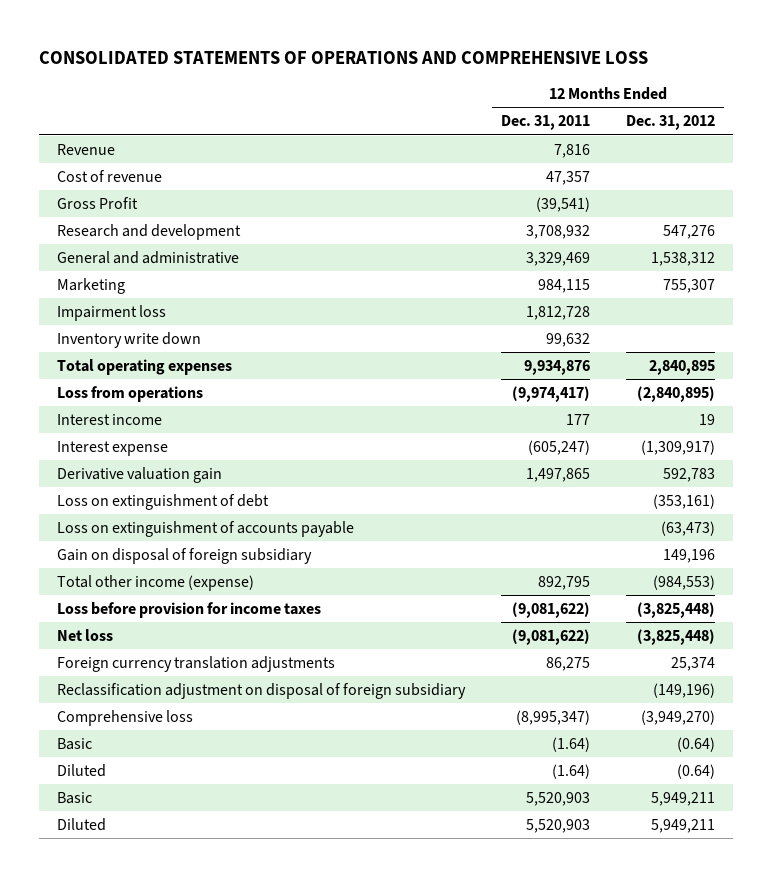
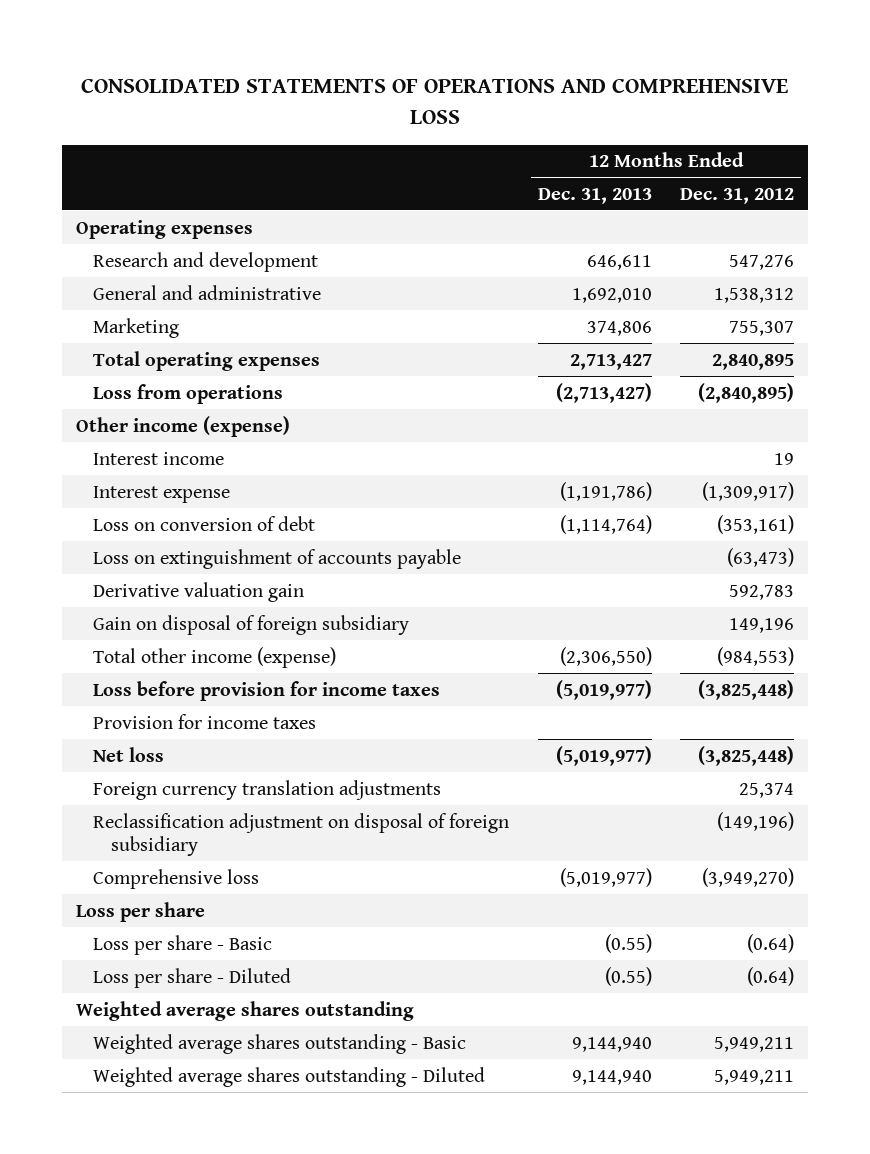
- | 12 Months Ended Dec. 31, 2011 | 12 Months Ended Dec. 31, 2012
+ | 12 Months Ended Dec. 31, 2013 | 12 Months Ended Dec. 31, 2012
- Revenue | 7,816 |
- Cost of revenue | 47,357 |
- Gross Profit | (39,541) |
+ Operating expenses
- Impairment loss | 1,812,728 |
- Inventory write down | 99,632 |
+ Other income (expense)
- Loss on extinguishment of debt | | (353,161)
+ Loss on conversion of debt | (1,114,764) | (353,161)
moved down: Derivative valuation gain | | 592,783
+ Provision for income taxes
- Basic | (1.64) | (0.64)
- Diluted | (1.64) | (0.64)
- Basic | 5,520,903 | 5,949,211
- Diluted | 5,520,903 | 5,949,211
+ Loss per share
+ Loss per share - Basic | (0.55) | (0.64)
+ Loss per share - Diluted | (0.55) | (0.64)
+ Weighted average shares outstanding
+ Weighted average shares outstanding - Basic | 9,144,940 | 5,949,211
+ Weighted average shares outstanding - Diluted | 9,144,940 | 5,949,211

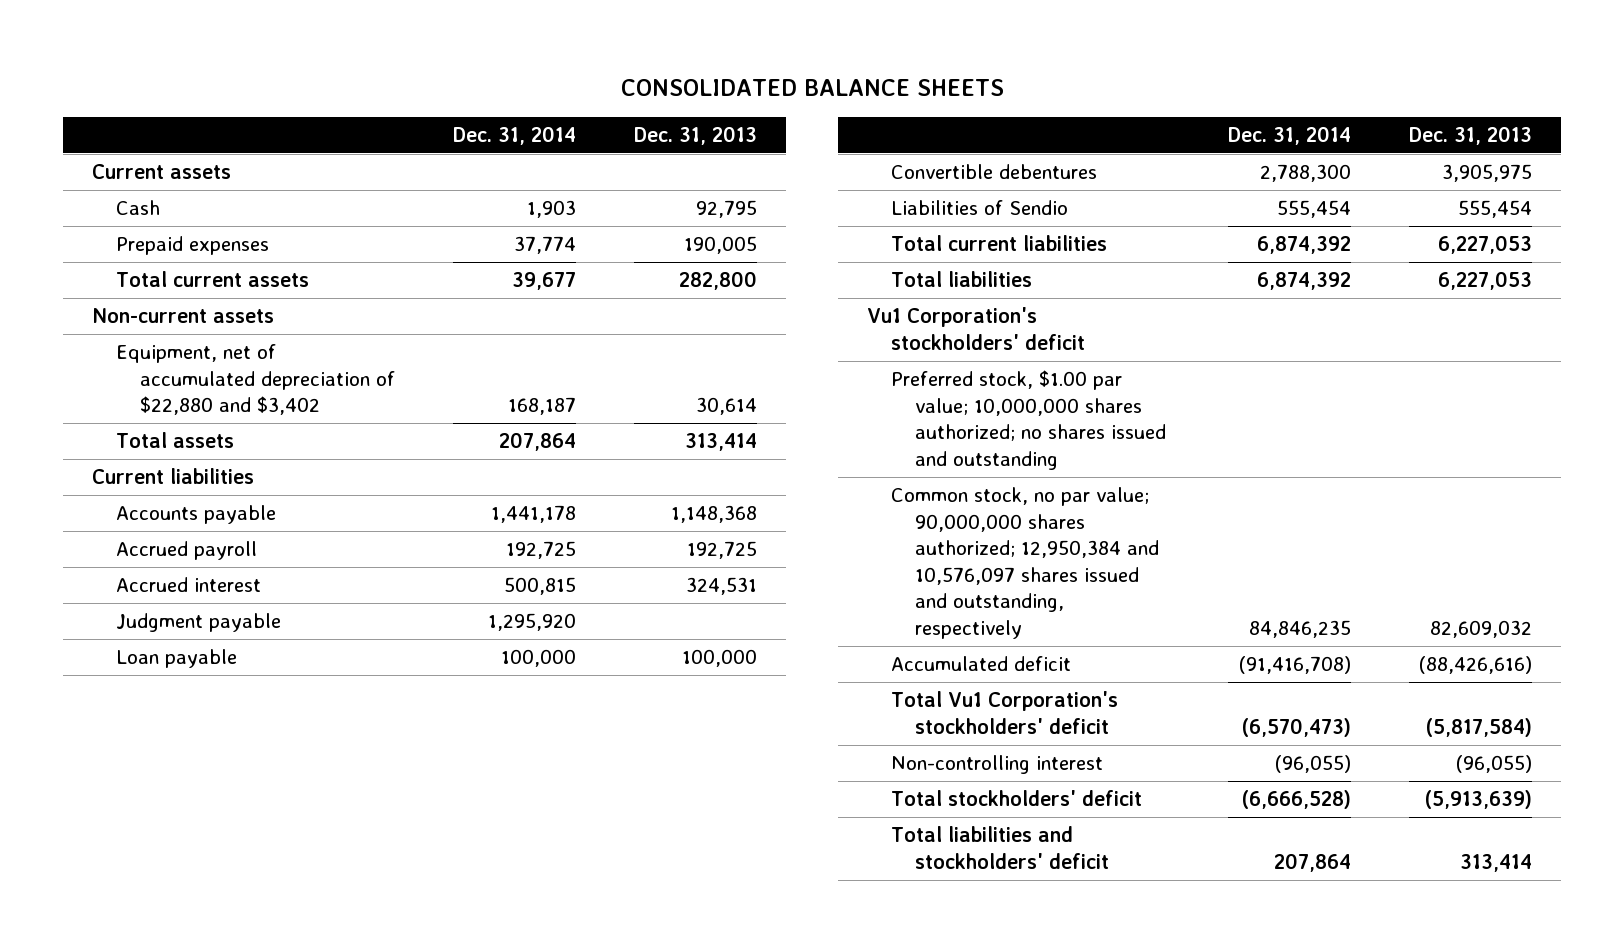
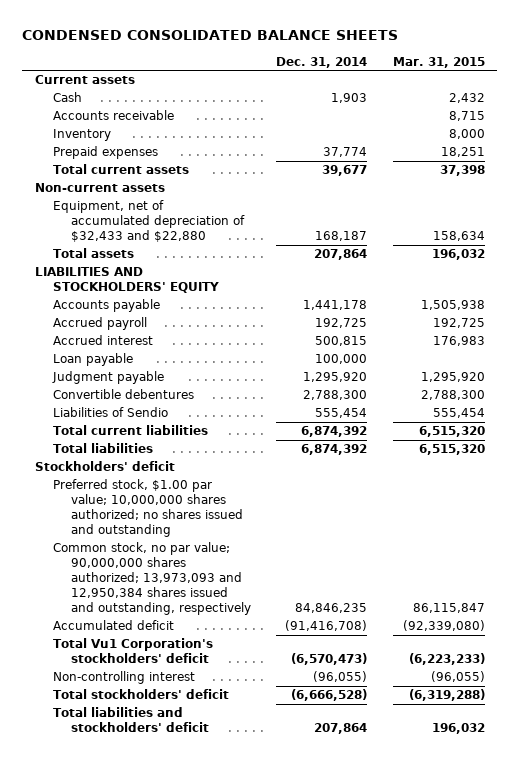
- CONSOLIDATED BALANCE SHEETS
+ CONDENSED CONSOLIDATED BALANCE SHEETS
- | Dec. 31, 2014 | Dec. 31, 2013
+ | Dec. 31, 2014 | Mar. 31, 2015
+ Accounts receivable | | 8,715
+ Inventory | | 8,000
- Equipment, net of accumulated depreciation of $22,880 and $3,402 | 168,187 | 30,614
+ Equipment, net of accumulated depreciation of $32,433 and $22,880 | 168,187 | 158,634
- Current liabilities
+ LIABILITIES AND STOCKHOLDERS' EQUITY
moved down: Judgment payable | 1,295,920 | 1,295,920
- Vu1 Corporation's stockholders' deficit
+ Stockholders' deficit
- Common stock, no par value; 90,000,000 shares authorized; 12,950,384 and 10,576,097 shares issued and outstanding, respectively | 84,846,235 | 82,609,032
+ Common stock, no par value; 90,000,000 shares authorized; 13,973,093 and 12,950,384 shares issued and outstanding, respectively | 84,846,235 | 86,115,847

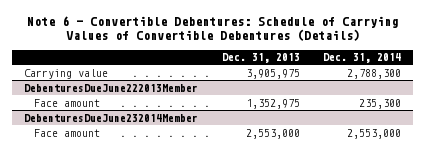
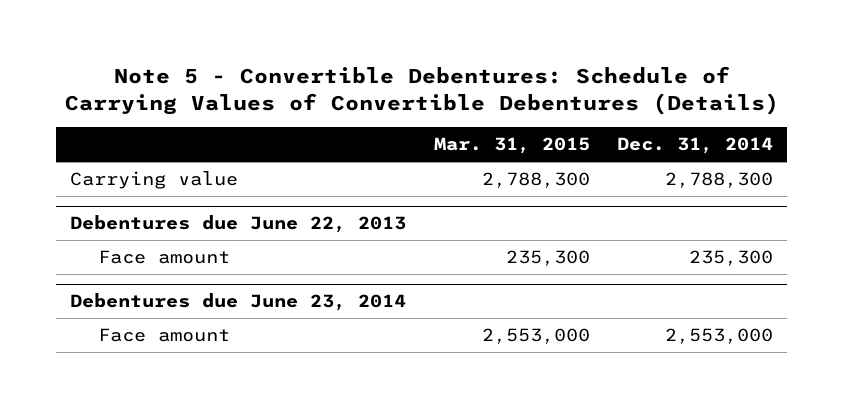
- Note 6 - Convertible Debentures: Schedule of Carrying Values of Convertible Debentures (Details)
+ Note 5 - Convertible Debentures: Schedule of Carrying Values of Convertible Debentures (Details)
- | Dec. 31, 2013 | Dec. 31, 2014
+ | Mar. 31, 2015 | Dec. 31, 2014
- DebenturesDueJune222013Member
+ Debentures due June 22, 2013
- DebenturesDueJune232014Member
+ Debentures due June 23, 2014

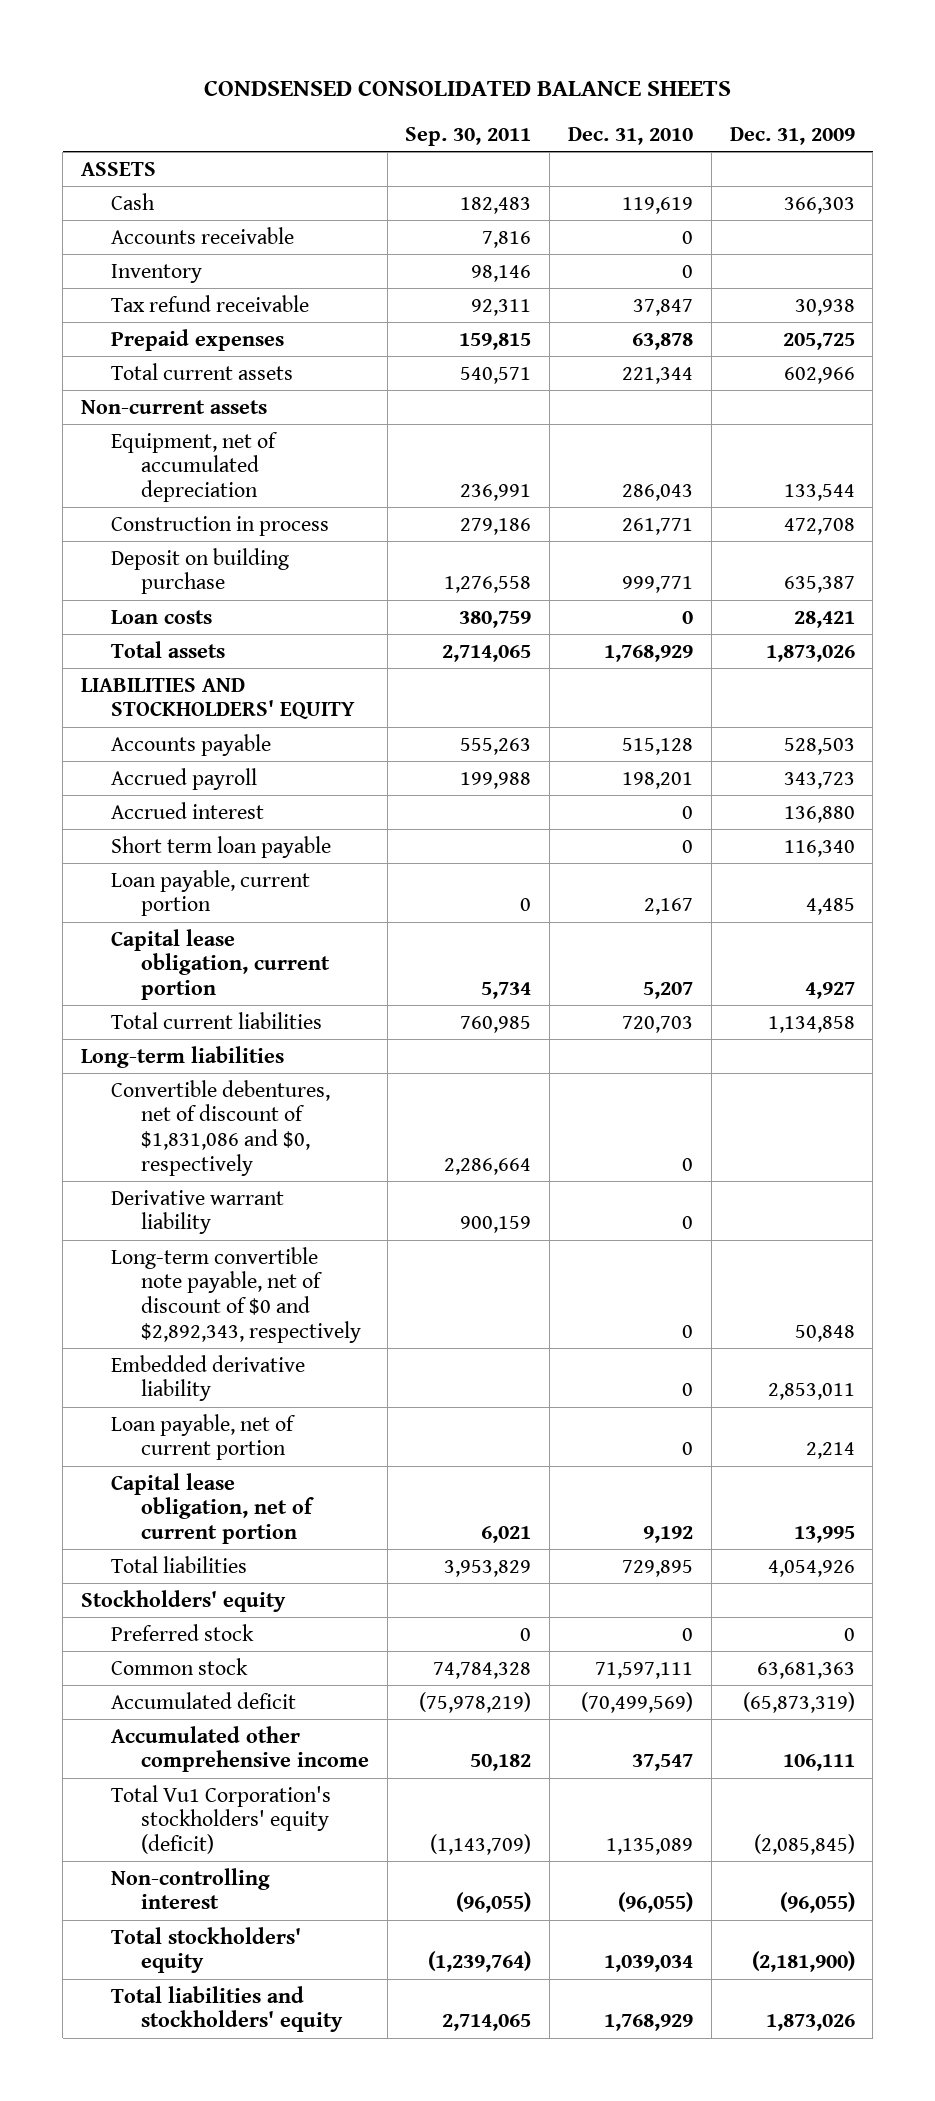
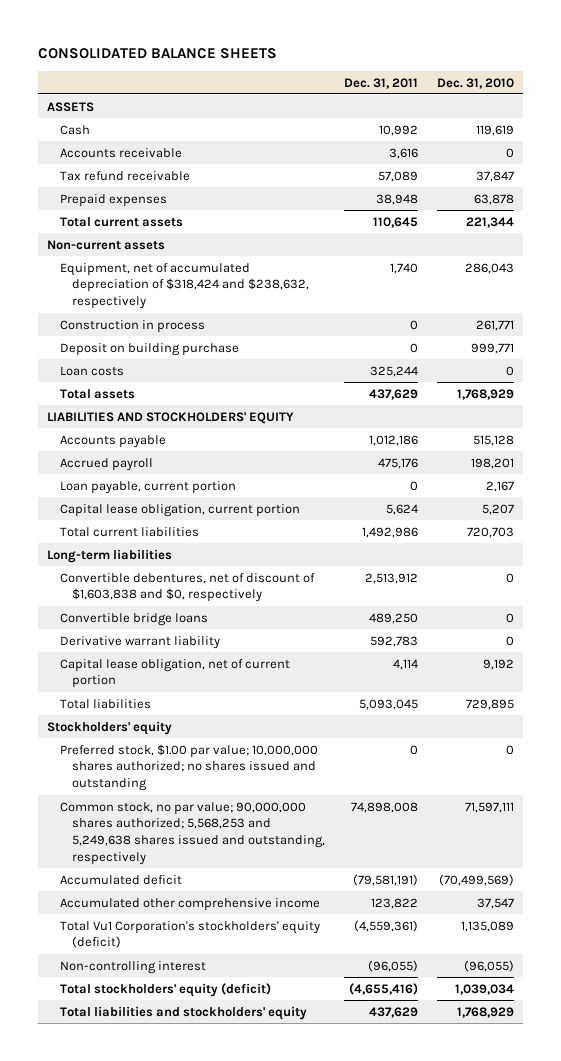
- CONDSENSED CONSOLIDATED BALANCE SHEETS
+ CONSOLIDATED BALANCE SHEETS
- | Sep. 30, 2011 | Dec. 31, 2010 | Dec. 31, 2009
+ | Dec. 31, 2011 | Dec. 31, 2010
- Inventory | 98,146 | 0 |
- Equipment, net of accumulated depreciation | 236,991 | 286,043 | 133,544
+ Equipment, net of accumulated depreciation of $318,424 and $238,632, respectively | 1,740 | 286,043
- Accrued interest | | 0 | 136,880
- Short term loan payable | | 0 | 116,340
- Convertible debentures, net of discount of $1,831,086 and $0, respectively | 2,286,664 | 0 |
+ Convertible debentures, net of discount of $1,603,838 and $0, respectively | 2,513,912 | 0
+ Convertible bridge loans | 489,250 | 0
- Long-term convertible note payable, net of discount of $0 and $2,892,343, respectively | | 0 | 50,848
- Embedded derivative liability | | 0 | 2,853,011
- Loan payable, net of current portion | | 0 | 2,214
- Preferred stock | 0 | 0 | 0
- Common stock | 74,784,328 | 71,597,111 | 63,681,363
+ Preferred stock, $1.00 par value; 10,000,000 shares authorized; no shares issued and outstanding | 0 | 0
+ Common stock, no par value; 90,000,000 shares authorized; 5,568,253 and 5,249,638 shares issued and outstanding, respectively | 74,898,008 | 71,597,111
- Total stockholders' equity | (1,239,764) | 1,039,034 | (2,181,900)
+ Total stockholders' equity (deficit) | (4,655,416) | 1,039,034

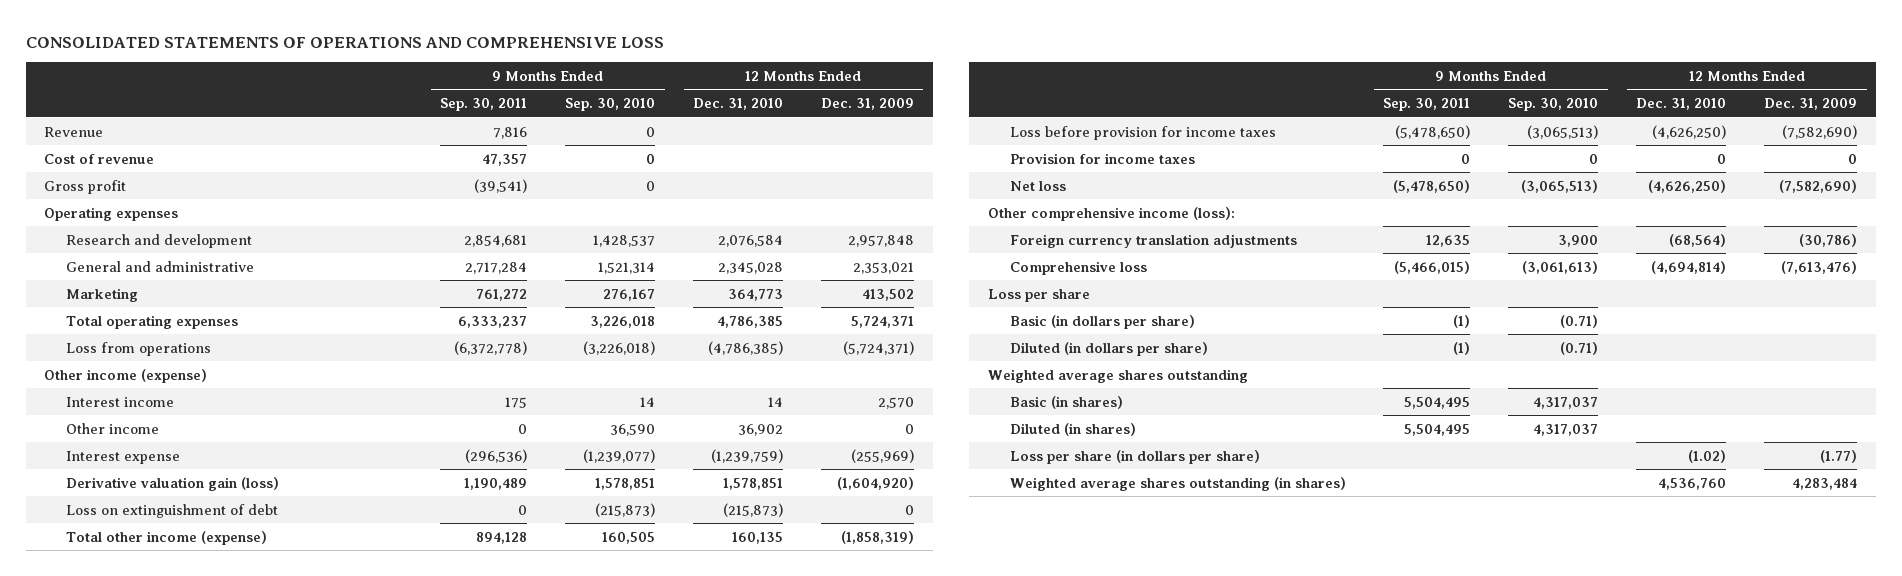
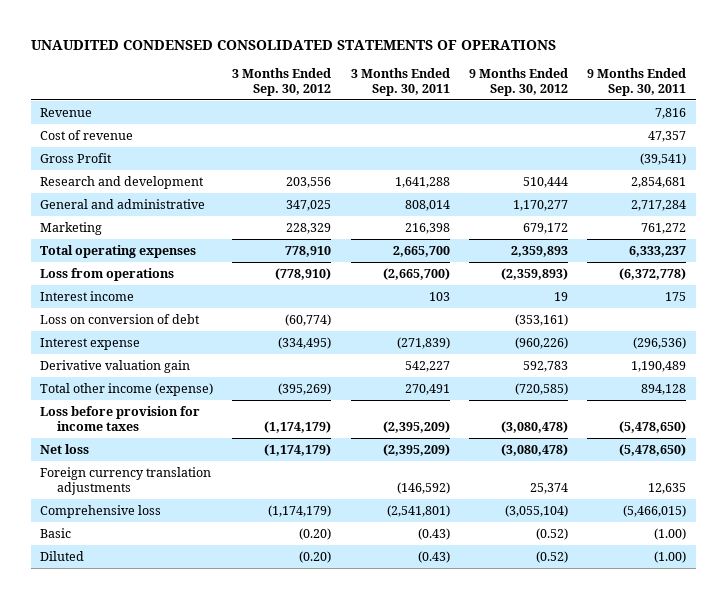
- CONSOLIDATED STATEMENTS OF OPERATIONS AND COMPREHENSIVE LOSS
+ UNAUDITED CONDENSED CONSOLIDATED STATEMENTS OF OPERATIONS
- | 9 Months Ended Sep. 30, 2011 | 9 Months Ended Sep. 30, 2010 | 12 Months Ended Dec. 31, 2010 | 12 Months Ended Dec. 31, 2009
+ | 3 Months Ended Sep. 30, 2012 | 3 Months Ended Sep. 30, 2011 | 9 Months Ended Sep. 30, 2012 | 9 Months Ended Sep. 30, 2011
- Gross profit | (39,541) | 0 | |
- Operating expenses
+ Gross Profit | | | | (39,541)
- Other income (expense)
- Other income | 0 | 36,590 | 36,902 | 0
+ Loss on conversion of debt | (60,774) | | (353,161) |
- Derivative valuation gain (loss) | 1,190,489 | 1,578,851 | 1,578,851 | (1,604,920)
- Loss on extinguishment of debt | 0 | (215,873) | (215,873) | 0
+ Derivative valuation gain | | 542,227 | 592,783 | 1,190,489
- Provision for income taxes | 0 | 0 | 0 | 0
- Other comprehensive income (loss):
- Loss per share
- Basic (in dollars per share) | (1) | (0.71) | |
- Diluted (in dollars per share) | (1) | (0.71) | |
- Weighted average shares outstanding
- Basic (in shares) | 5,504,495 | 4,317,037 | |
- Diluted (in shares) | 5,504,495 | 4,317,037 | |
- Loss per share (in dollars per share) | | | (1.02) | (1.77)
- Weighted average shares outstanding (in shares) | | | 4,536,760 | 4,283,484
+ Basic | (0.20) | (0.43) | (0.52) | (1.00)
+ Diluted | (0.20) | (0.43) | (0.52) | (1.00)

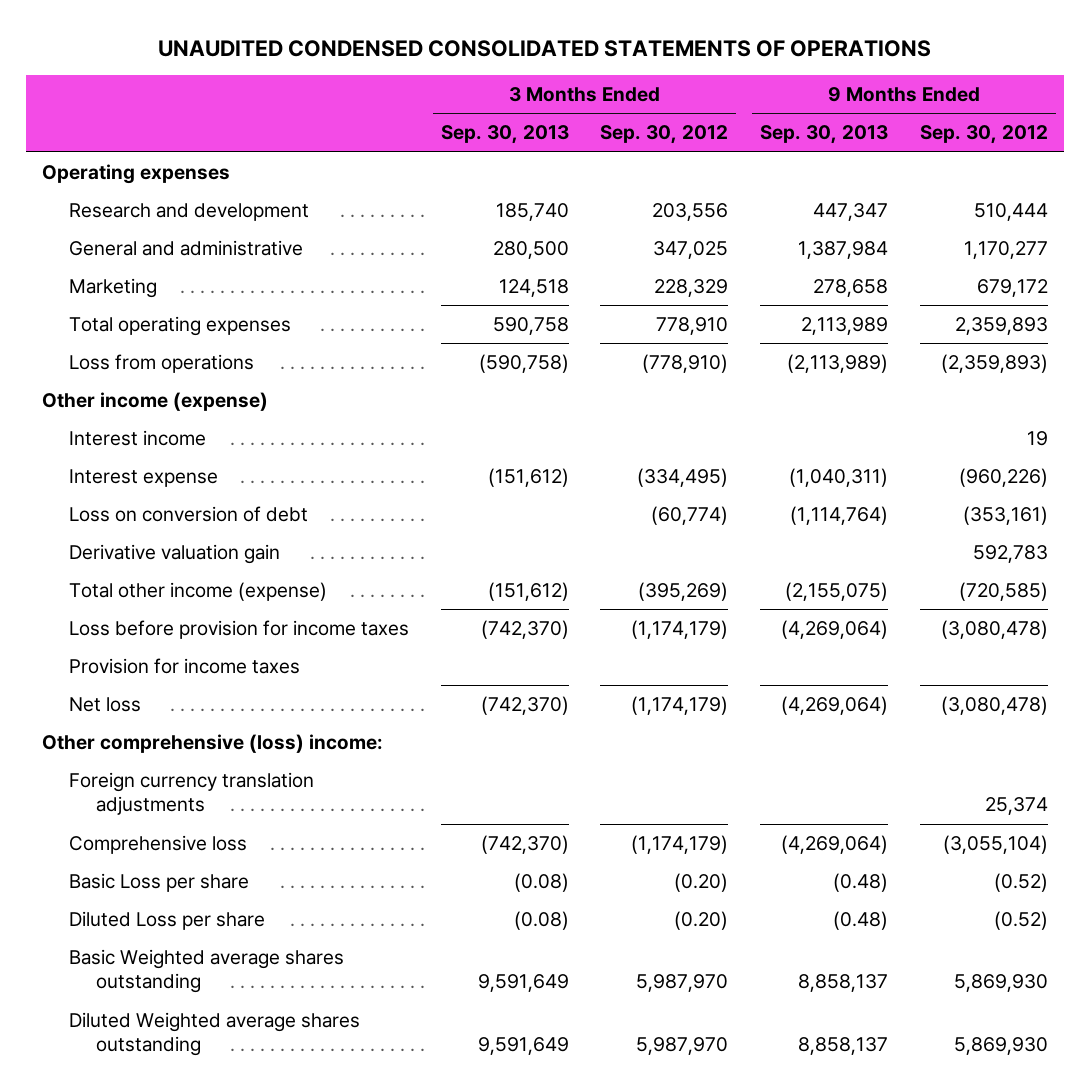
- | 3 Months Ended Sep. 30, 2012 | 3 Months Ended Sep. 30, 2011 | 9 Months Ended Sep. 30, 2012 | 9 Months Ended Sep. 30, 2011
+ | 3 Months Ended Sep. 30, 2013 | 3 Months Ended Sep. 30, 2012 | 9 Months Ended Sep. 30, 2013 | 9 Months Ended Sep. 30, 2012
- Revenue | | | | 7,816
- Cost of revenue | | | | 47,357
- Gross Profit | | | | (39,541)
+ Operating expenses
+ Other income (expense)
moved down: Loss on conversion of debt | | (60,774) | (1,114,764) | (353,161)
+ Provision for income taxes
+ Other comprehensive (loss) income:
- Basic | (0.20) | (0.43) | (0.52) | (1.00)
- Diluted | (0.20) | (0.43) | (0.52) | (1.00)
+ Basic Loss per share | (0.08) | (0.20) | (0.48) | (0.52)
+ Diluted Loss per share | (0.08) | (0.20) | (0.48) | (0.52)
+ Basic Weighted average shares outstanding | 9,591,649 | 5,987,970 | 8,858,137 | 5,869,930
+ Diluted Weighted average shares outstanding | 9,591,649 | 5,987,970 | 8,858,137 | 5,869,930

